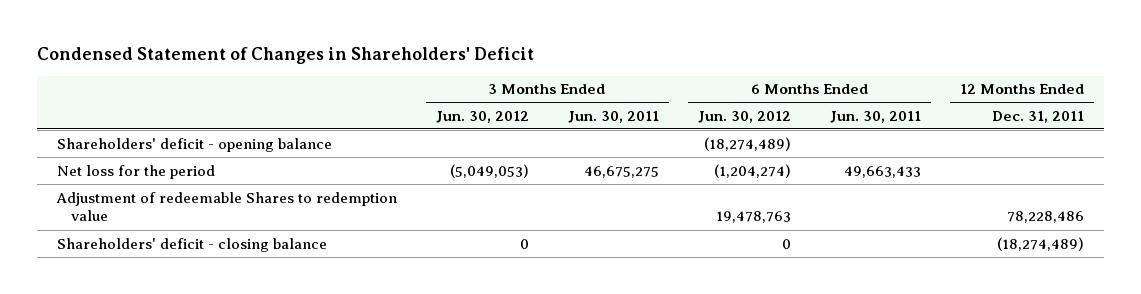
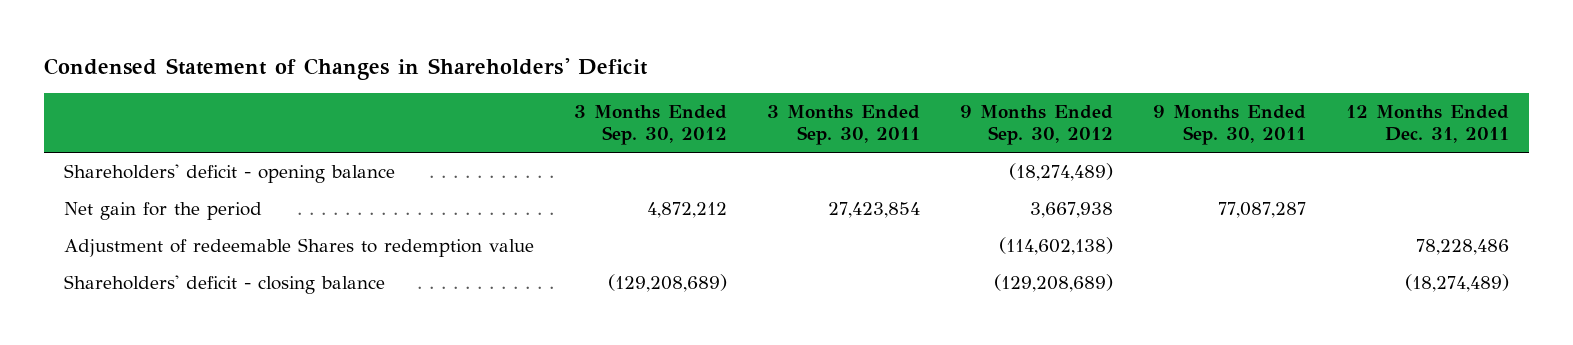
- | 3 Months Ended Jun. 30, 2012 | 3 Months Ended Jun. 30, 2011 | 6 Months Ended Jun. 30, 2012 | 6 Months Ended Jun. 30, 2011 | 12 Months Ended Dec. 31, 2011
+ | 3 Months Ended Sep. 30, 2012 | 3 Months Ended Sep. 30, 2011 | 9 Months Ended Sep. 30, 2012 | 9 Months Ended Sep. 30, 2011 | 12 Months Ended Dec. 31, 2011
- Net loss for the period | (5,049,053) | 46,675,275 | (1,204,274) | 49,663,433 |
+ Net gain for the period | 4,872,212 | 27,423,854 | 3,667,938 | 77,087,287 |

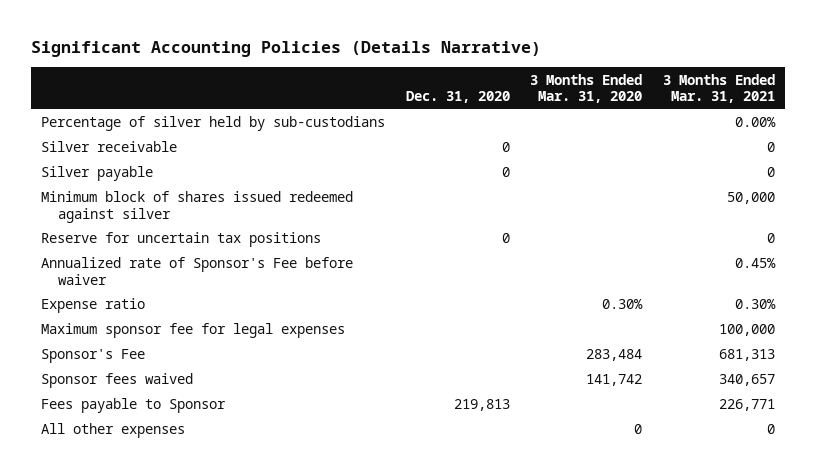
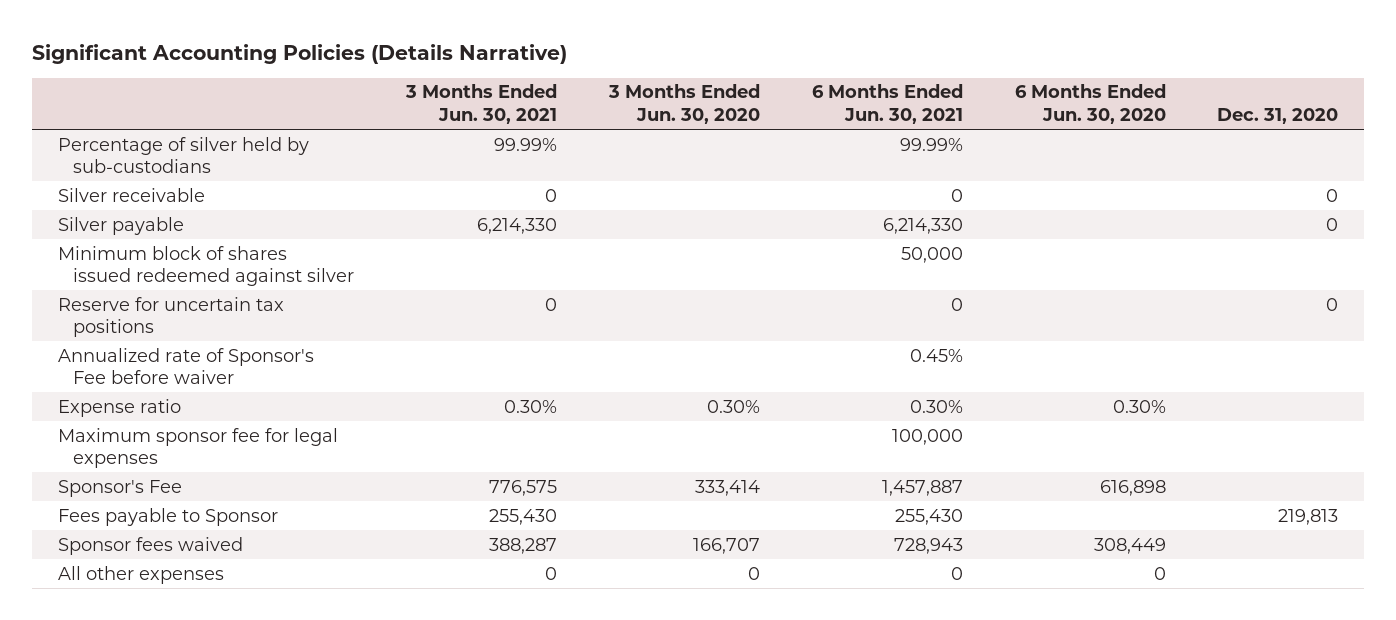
- | Dec. 31, 2020 | 3 Months Ended Mar. 31, 2020 | 3 Months Ended Mar. 31, 2021
+ | 3 Months Ended Jun. 30, 2021 | 3 Months Ended Jun. 30, 2020 | 6 Months Ended Jun. 30, 2021 | 6 Months Ended Jun. 30, 2020 | Dec. 31, 2020
moved down: Sponsor fees waived | 388,287 | 166,707 | 728,943 | 308,449 |

